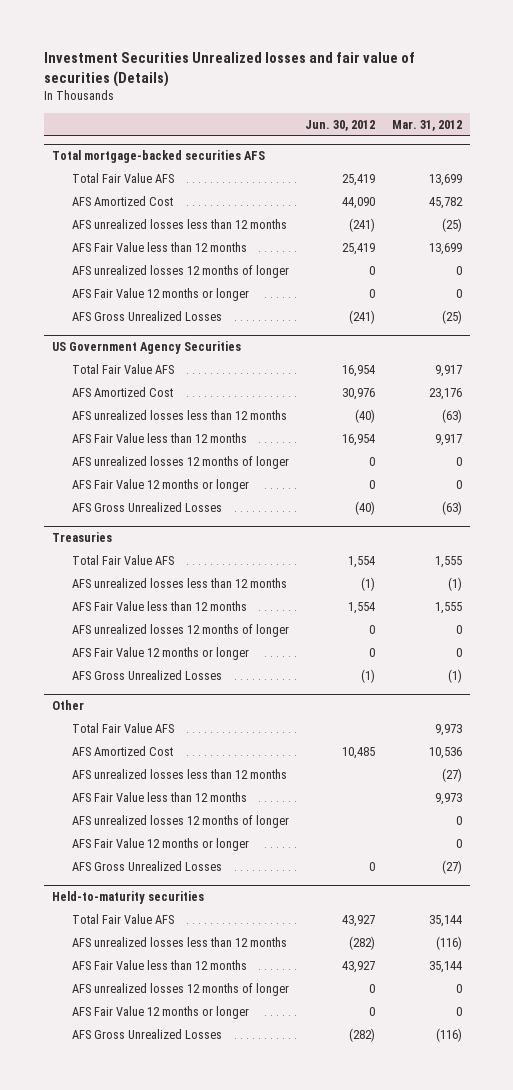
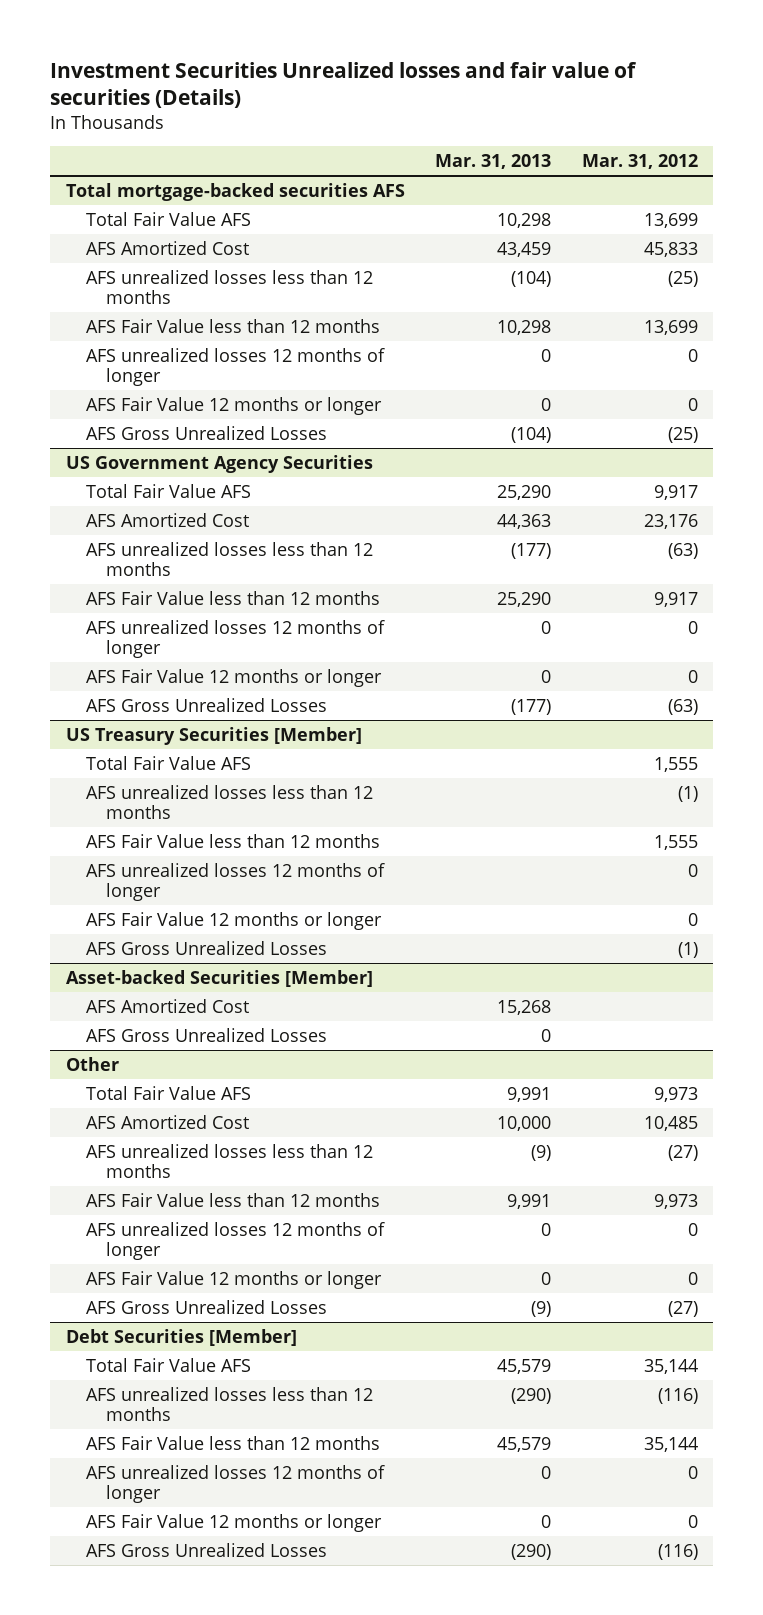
- | Jun. 30, 2012 | Mar. 31, 2012
+ | Mar. 31, 2013 | Mar. 31, 2012
@ Total mortgage-backed securities AFS
- AFS Amortized Cost | 44,090 | 45,782
+ AFS Amortized Cost | 43,459 | 45,833
- Treasuries
+ US Treasury Securities [Member]
+ Asset-backed Securities [Member]
+ AFS Amortized Cost | 15,268 |
+ AFS Gross Unrealized Losses | 0 |
@ Other
- AFS Amortized Cost | 10,485 | 10,536
+ AFS Amortized Cost | 10,000 | 10,485
- Held-to-maturity securities
+ Debt Securities [Member]

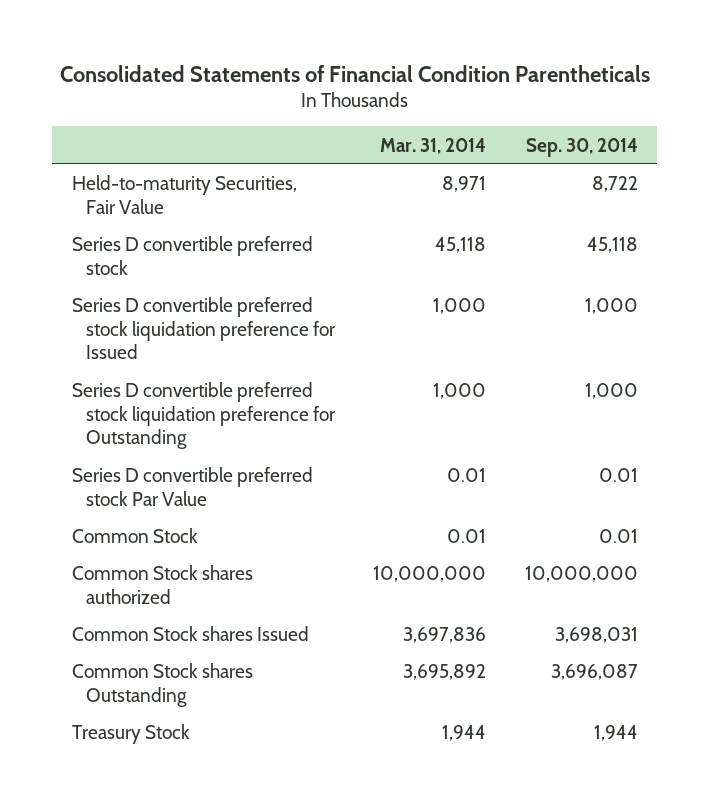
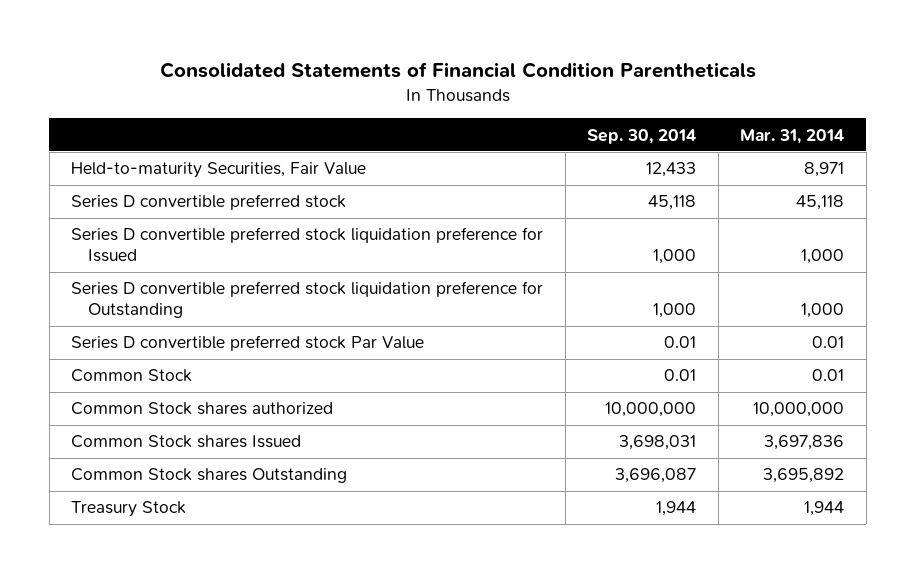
- | Mar. 31, 2014 | Sep. 30, 2014
+ | Sep. 30, 2014 | Mar. 31, 2014
- Held-to-maturity Securities, Fair Value | 8,971 | 8,722
+ Held-to-maturity Securities, Fair Value | 12,433 | 8,971

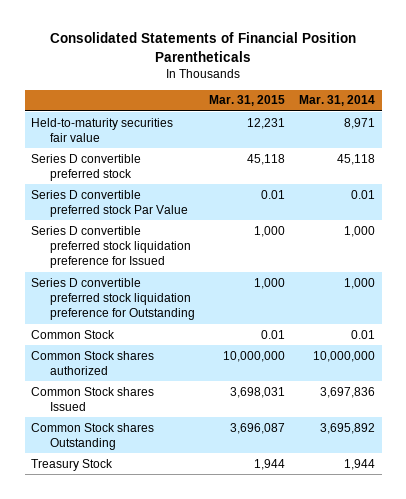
- Consolidated Statements of Financial Condition Parentheticals
+ Consolidated Statements of Financial Position Parentheticals
- | Sep. 30, 2014 | Mar. 31, 2014
+ | Mar. 31, 2015 | Mar. 31, 2014
- Held-to-maturity Securities, Fair Value | 12,433 | 8,971
+ Held-to-maturity securities fair value | 12,231 | 8,971
moved up: Series D convertible preferred stock Par Value | 0.01 | 0.01

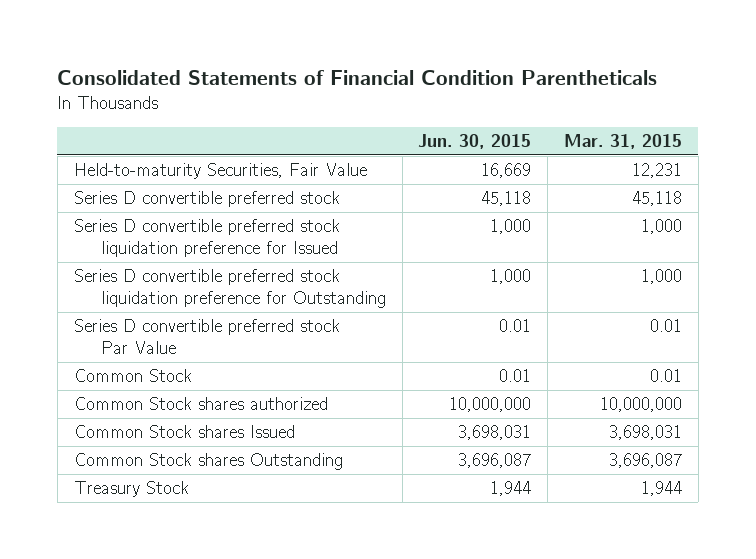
- Consolidated Statements of Financial Position Parentheticals
+ Consolidated Statements of Financial Condition Parentheticals
- | Mar. 31, 2015 | Mar. 31, 2014
+ | Jun. 30, 2015 | Mar. 31, 2015
- Held-to-maturity securities fair value | 12,231 | 8,971
+ Held-to-maturity Securities, Fair Value | 16,669 | 12,231
moved down: Series D convertible preferred stock Par Value | 0.01 | 0.01

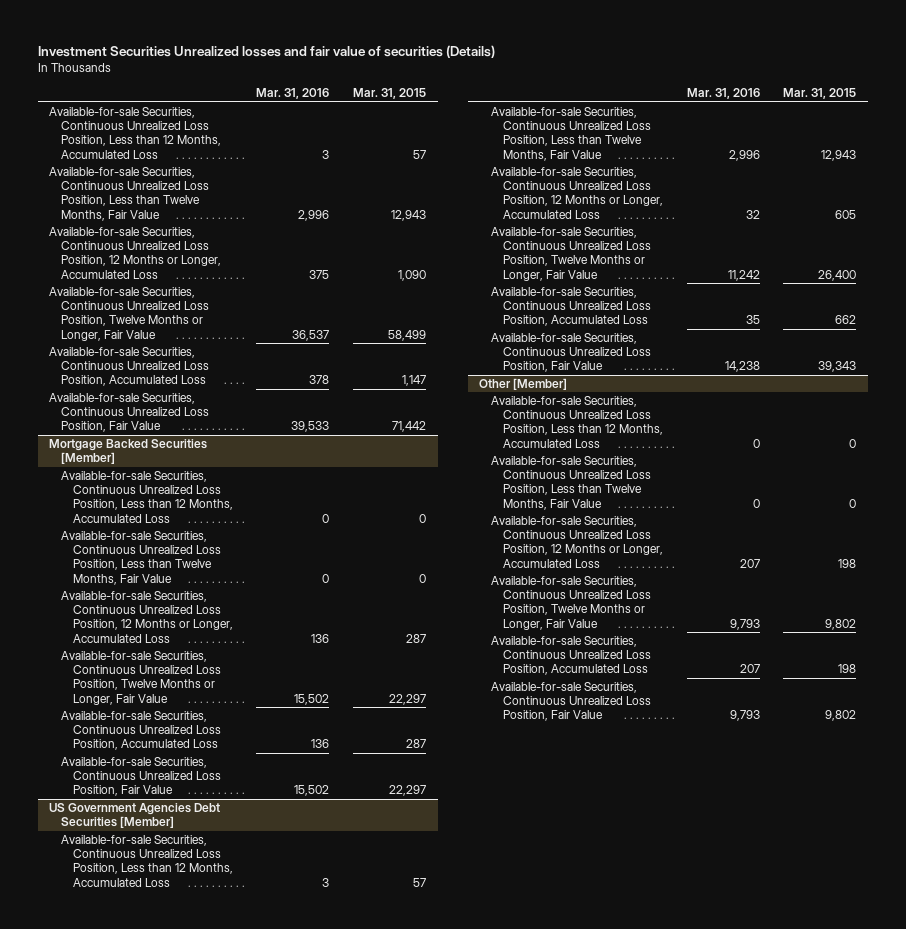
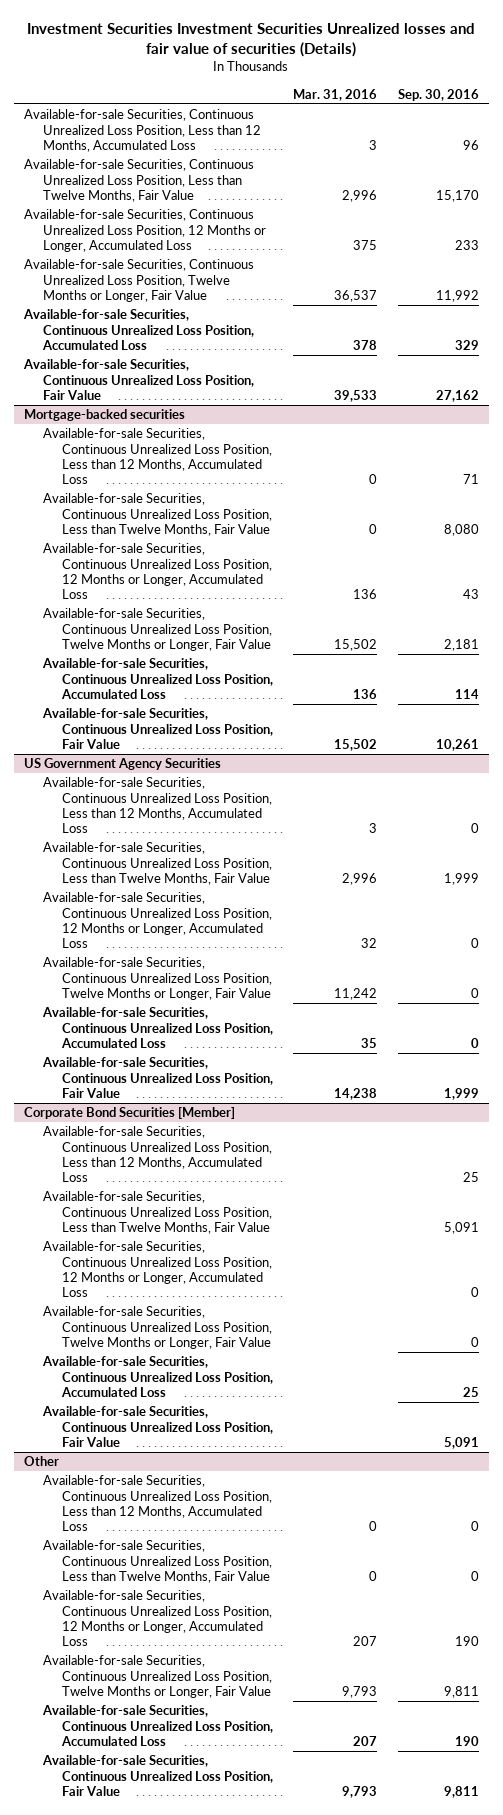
- Investment Securities Unrealized losses and fair value of securities (Details)
+ Investment Securities Investment Securities Unrealized losses and fair value of securities (Details)
- | Mar. 31, 2016 | Mar. 31, 2015
+ | Mar. 31, 2016 | Sep. 30, 2016
- Mortgage Backed Securities [Member]
+ Mortgage-backed securities
- US Government Agencies Debt Securities [Member]
+ US Government Agency Securities
- Other [Member]
+ Corporate Bond Securities [Member]
+ Available-for-sale Securities, Continuous Unrealized Loss Position, Less than 12 Months, Accumulated Loss | | 25
+ Available-for-sale Securities, Continuous Unrealized Loss Position, Less than Twelve Months, Fair Value | | 5,091
+ Available-for-sale Securities, Continuous Unrealized Loss Position, 12 Months or Longer, Accumulated Loss | | 0
+ Available-for-sale Securities, Continuous Unrealized Loss Position, Twelve Months or Longer, Fair Value | | 0
+ Available-for-sale Securities, Continuous Unrealized Loss Position, Accumulated Loss | | 25
+ Available-for-sale Securities, Continuous Unrealized Loss Position, Fair Value | | 5,091
+ Other

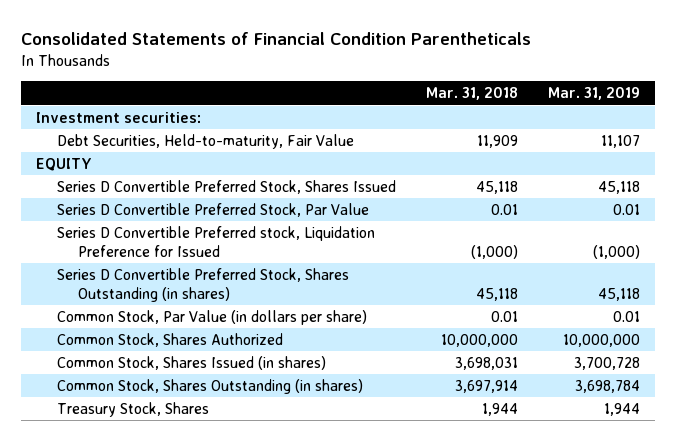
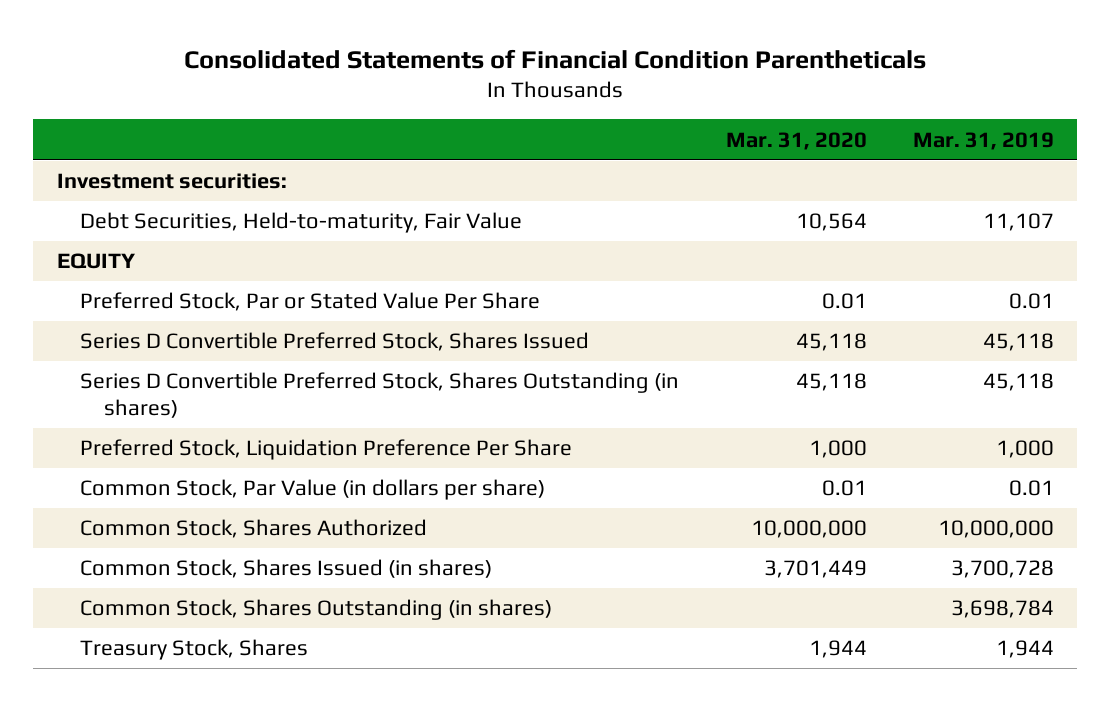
- | Mar. 31, 2018 | Mar. 31, 2019
+ | Mar. 31, 2020 | Mar. 31, 2019
+ Preferred Stock, Par or Stated Value Per Share | 0.01 | 0.01
- Series D Convertible Preferred Stock, Par Value | 0.01 | 0.01
- Series D Convertible Preferred stock, Liquidation Preference for Issued | (1,000) | (1,000)
+ Preferred Stock, Liquidation Preference Per Share | 1,000 | 1,000

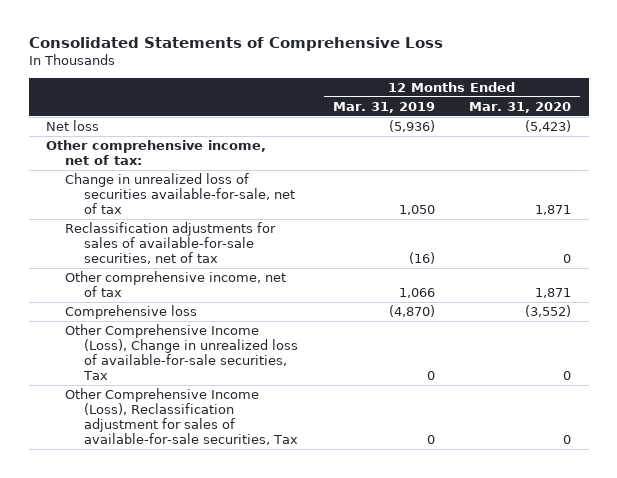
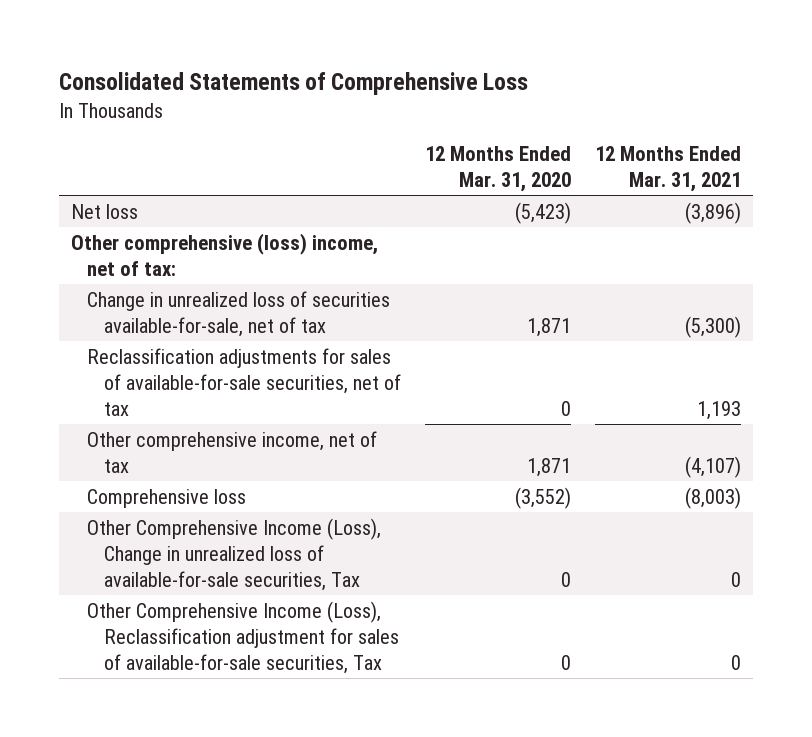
- | 12 Months Ended Mar. 31, 2019 | 12 Months Ended Mar. 31, 2020
+ | 12 Months Ended Mar. 31, 2020 | 12 Months Ended Mar. 31, 2021
- Other comprehensive income, net of tax:
+ Other comprehensive (loss) income, net of tax:

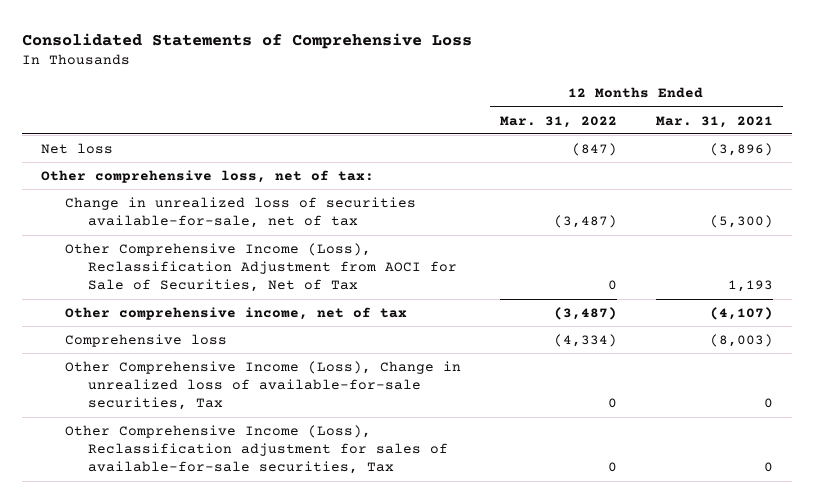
- | 12 Months Ended Mar. 31, 2020 | 12 Months Ended Mar. 31, 2021
+ | 12 Months Ended Mar. 31, 2022 | 12 Months Ended Mar. 31, 2021
- Other comprehensive (loss) income, net of tax:
+ Other comprehensive loss, net of tax:
- Reclassification adjustments for sales of available-for-sale securities, net of tax | 0 | 1,193
+ Other Comprehensive Income (Loss), Reclassification Adjustment from AOCI for Sale of Securities, Net of Tax | 0 | 1,193

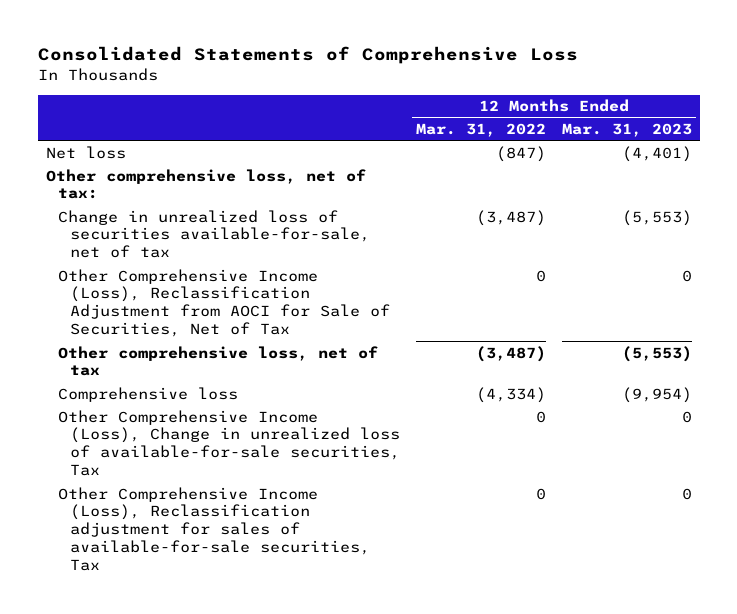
- | 12 Months Ended Mar. 31, 2022 | 12 Months Ended Mar. 31, 2021
+ | 12 Months Ended Mar. 31, 2022 | 12 Months Ended Mar. 31, 2023
- Other comprehensive income, net of tax | (3,487) | (4,107)
+ Other comprehensive loss, net of tax | (3,487) | (5,553)

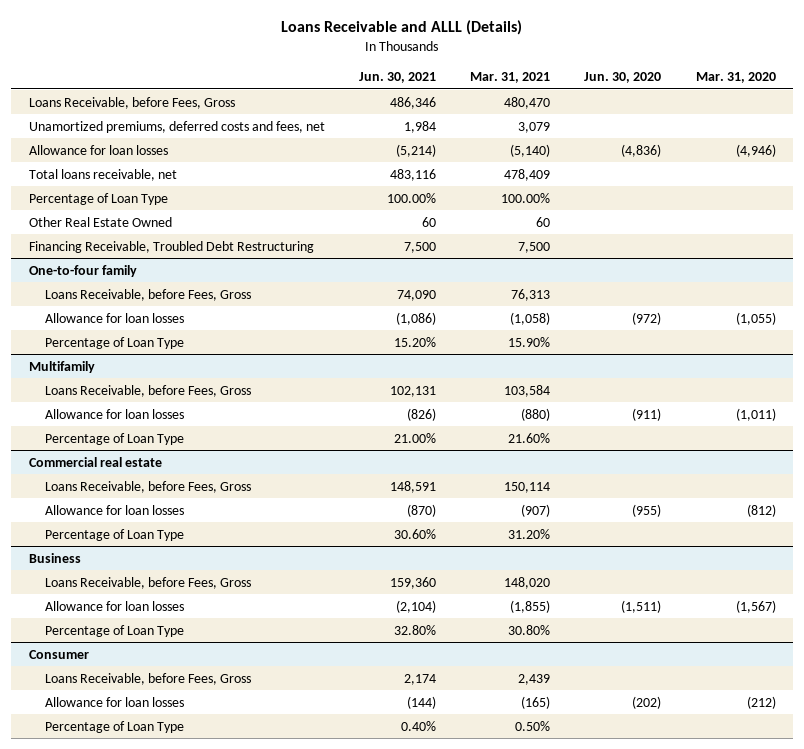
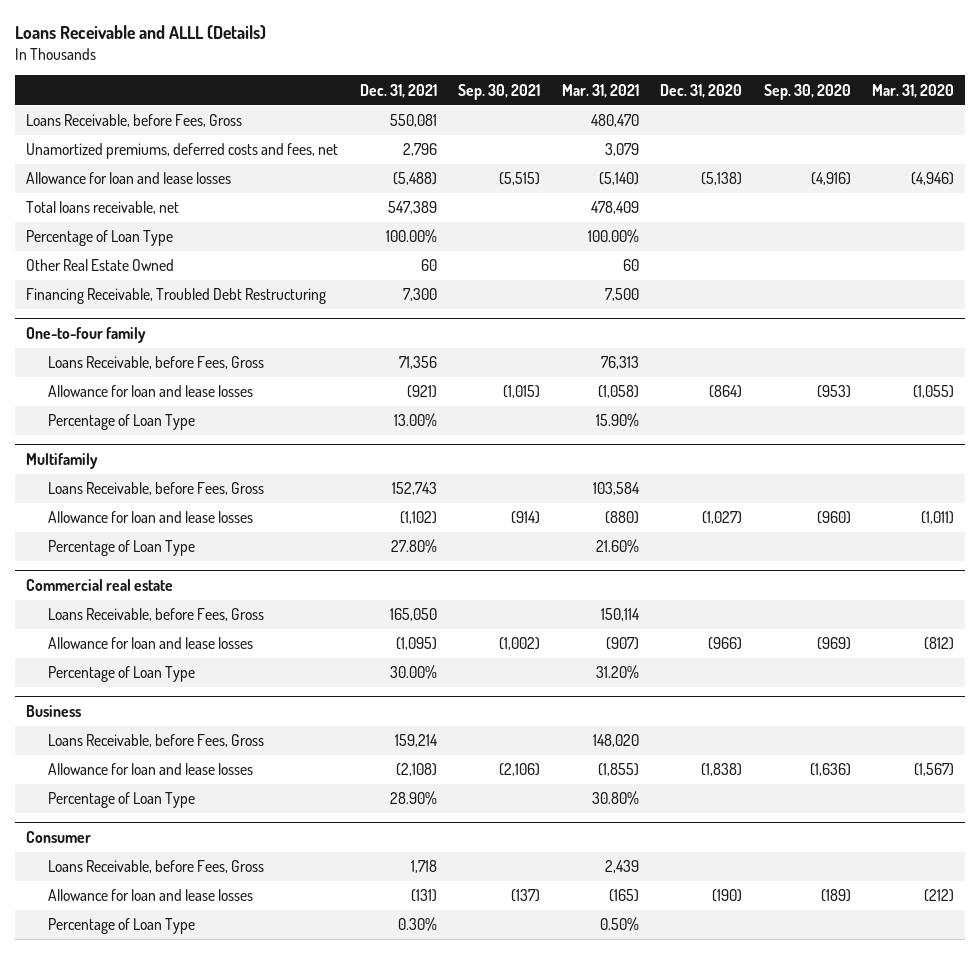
- | Jun. 30, 2021 | Mar. 31, 2021 | Jun. 30, 2020 | Mar. 31, 2020
+ | Dec. 31, 2021 | Sep. 30, 2021 | Mar. 31, 2021 | Dec. 31, 2020 | Sep. 30, 2020 | Mar. 31, 2020
- Allowance for loan losses | (5,214) | (5,140) | (4,836) | (4,946)
+ Allowance for loan and lease losses | (5,488) | (5,515) | (5,140) | (5,138) | (4,916) | (4,946)
@ One-to-four family
- Allowance for loan losses | (1,086) | (1,058) | (972) | (1,055)
+ Allowance for loan and lease losses | (921) | (1,015) | (1,058) | (864) | (953) | (1,055)
@ Multifamily
- Allowance for loan losses | (826) | (880) | (911) | (1,011)
+ Allowance for loan and lease losses | (1,102) | (914) | (880) | (1,027) | (960) | (1,011)
@ Commercial real estate
- Allowance for loan losses | (870) | (907) | (955) | (812)
+ Allowance for loan and lease losses | (1,095) | (1,002) | (907) | (966) | (969) | (812)
@ Business
- Allowance for loan losses | (2,104) | (1,855) | (1,511) | (1,567)
+ Allowance for loan and lease losses | (2,108) | (2,106) | (1,855) | (1,838) | (1,636) | (1,567)
@ Consumer
- Allowance for loan losses | (144) | (165) | (202) | (212)
+ Allowance for loan and lease losses | (131) | (137) | (165) | (190) | (189) | (212)

